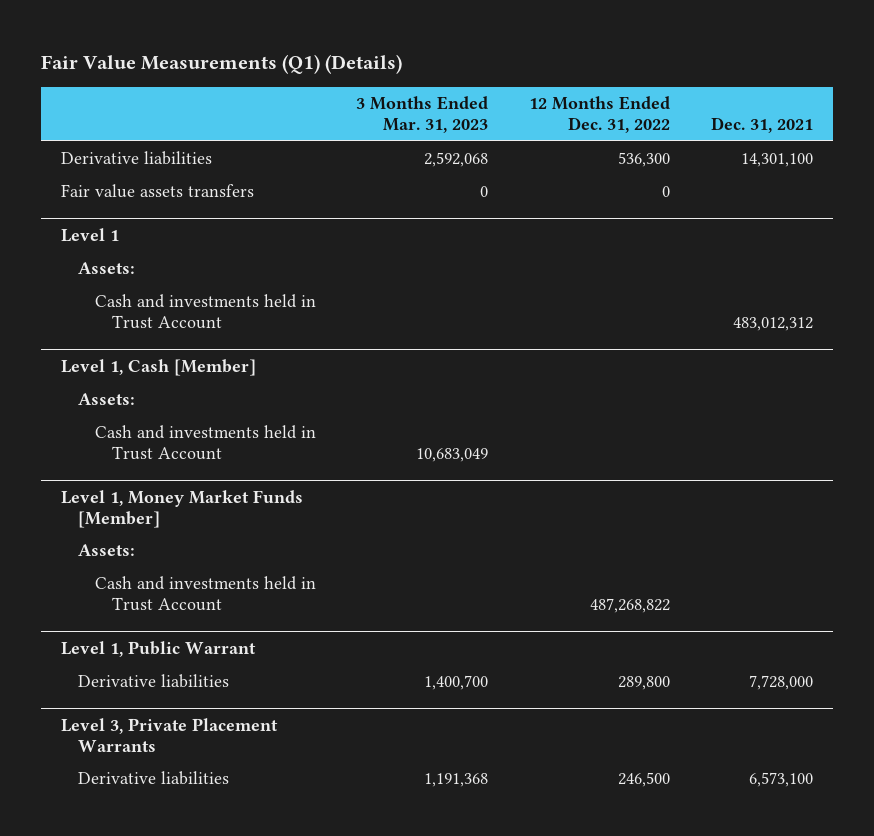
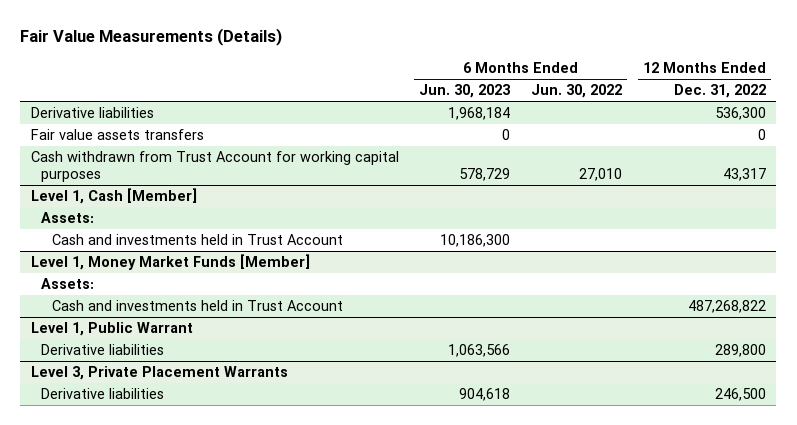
- Fair Value Measurements (Q1) (Details)
+ Fair Value Measurements (Details)
- | 3 Months Ended Mar. 31, 2023 | 12 Months Ended Dec. 31, 2022 | Dec. 31, 2021
+ | 6 Months Ended Jun. 30, 2023 | 6 Months Ended Jun. 30, 2022 | 12 Months Ended Dec. 31, 2022
- Level 1
- Assets:
- Cash and investments held in Trust Account | | | 483,012,312
+ Cash withdrawn from Trust Account for working capital purposes | 578,729 | 27,010 | 43,317

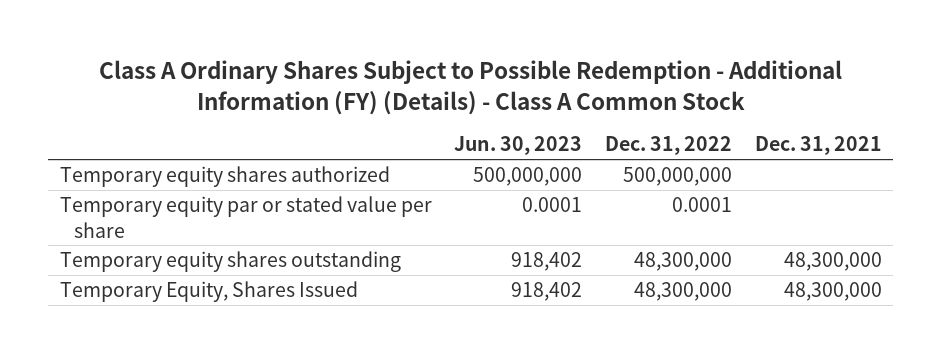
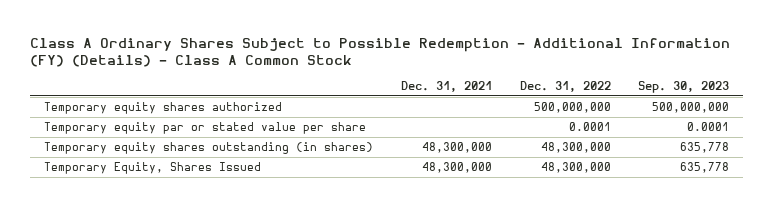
- | Jun. 30, 2023 | Dec. 31, 2022 | Dec. 31, 2021
+ | Dec. 31, 2021 | Dec. 31, 2022 | Sep. 30, 2023
- Temporary equity shares outstanding | 918,402 | 48,300,000 | 48,300,000
+ Temporary equity shares outstanding (in shares) | 48,300,000 | 48,300,000 | 635,778

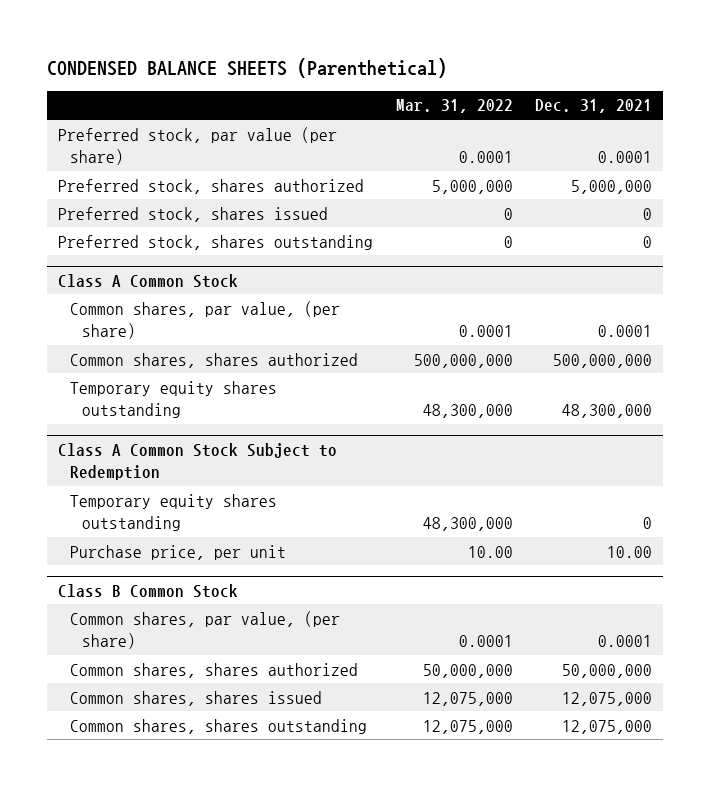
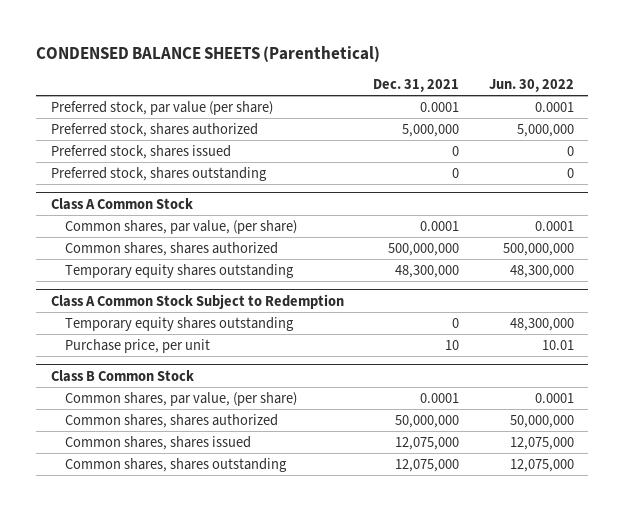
- | Mar. 31, 2022 | Dec. 31, 2021
+ | Dec. 31, 2021 | Jun. 30, 2022
@ Class A Common Stock Subject to Redemption
- Purchase price, per unit | 10.00 | 10.00
+ Purchase price, per unit | 10 | 10.01

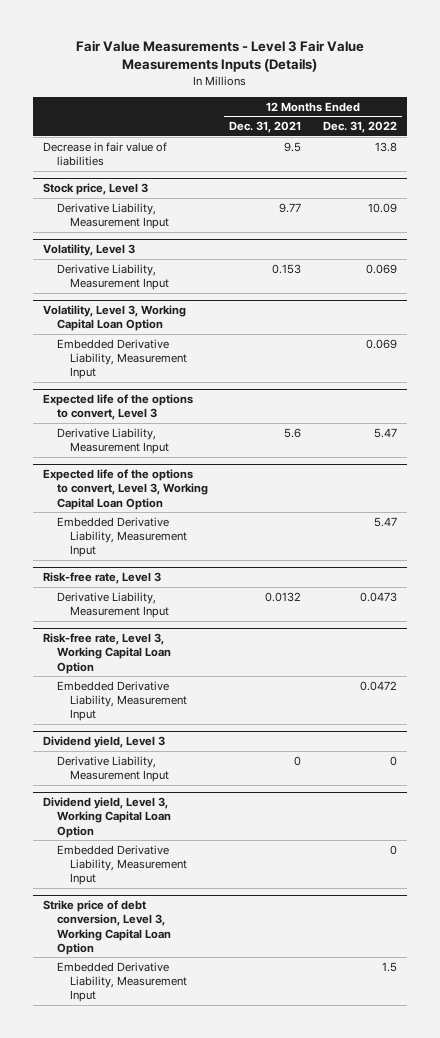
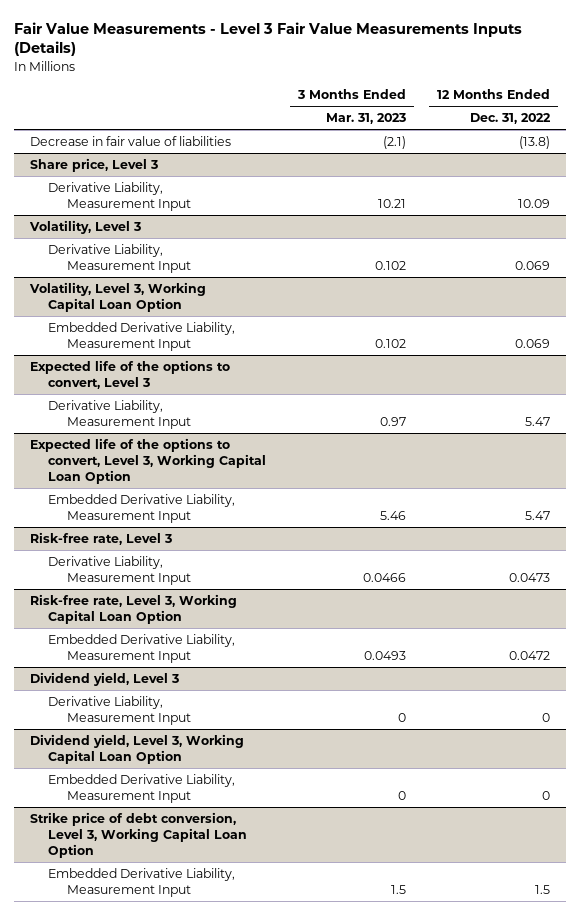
- | 12 Months Ended Dec. 31, 2021 | 12 Months Ended Dec. 31, 2022
+ | 3 Months Ended Mar. 31, 2023 | 12 Months Ended Dec. 31, 2022
- Decrease in fair value of liabilities | 9.5 | 13.8
- Stock price, Level 3
+ Decrease in fair value of liabilities | (2.1) | (13.8)
+ Share price, Level 3

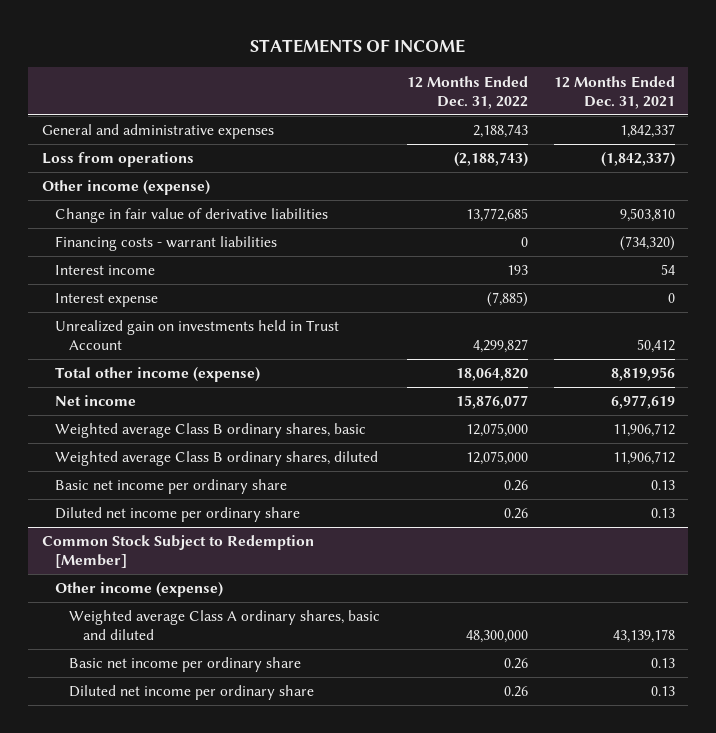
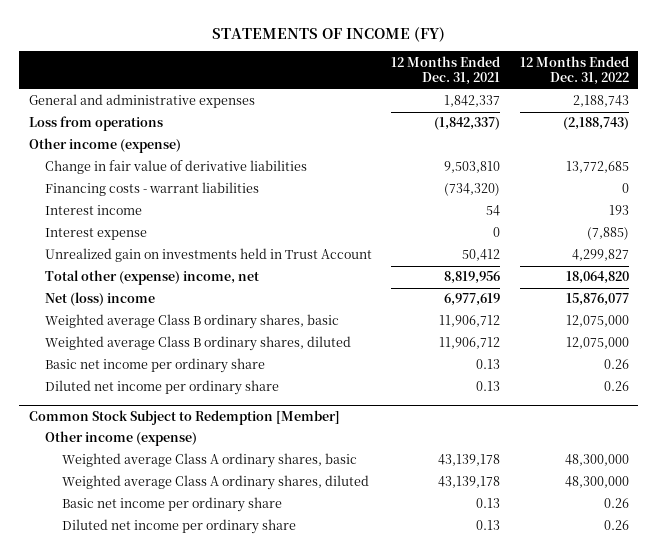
- STATEMENTS OF INCOME
+ STATEMENTS OF INCOME (FY)
- | 12 Months Ended Dec. 31, 2022 | 12 Months Ended Dec. 31, 2021
+ | 12 Months Ended Dec. 31, 2021 | 12 Months Ended Dec. 31, 2022
- Total other income (expense) | 18,064,820 | 8,819,956
- Net income | 15,876,077 | 6,977,619
+ Total other (expense) income, net | 8,819,956 | 18,064,820
+ Net (loss) income | 6,977,619 | 15,876,077
@ Common Stock Subject to Redemption [Member]
- Weighted average Class A ordinary shares, basic and diluted | 48,300,000 | 43,139,178
+ Weighted average Class A ordinary shares, basic | 43,139,178 | 48,300,000
+ Weighted average Class A ordinary shares, diluted | 43,139,178 | 48,300,000

